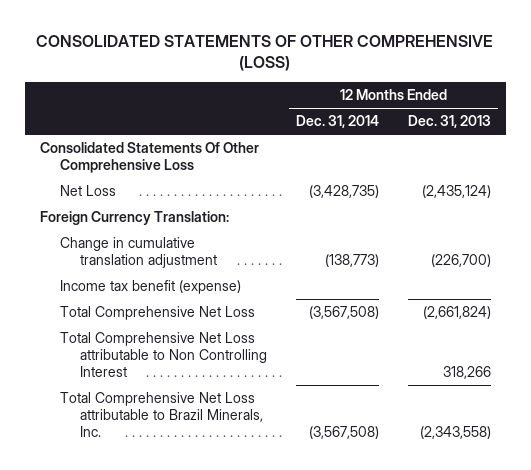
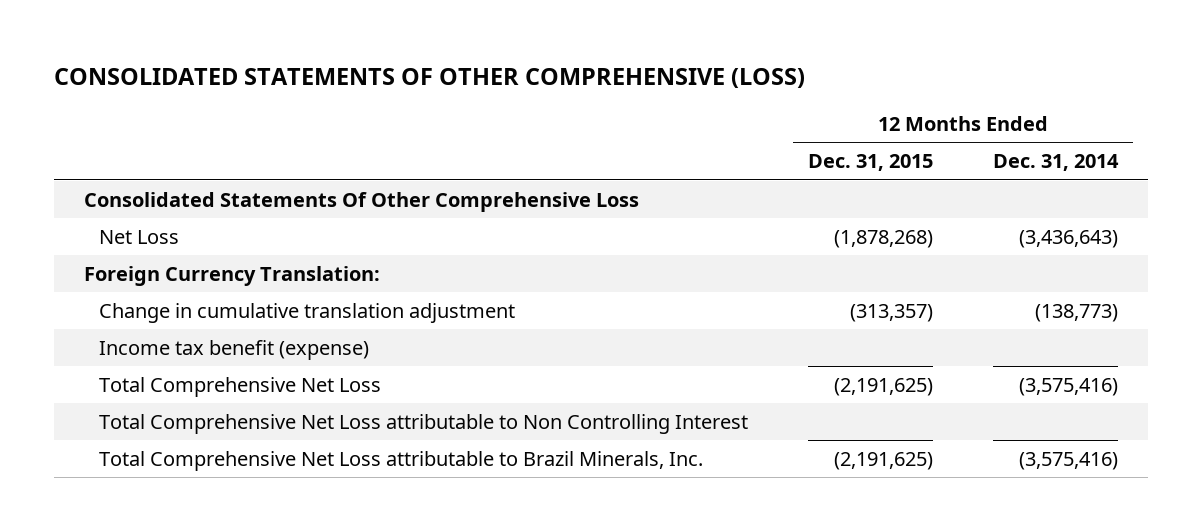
- | 12 Months Ended Dec. 31, 2014 | 12 Months Ended Dec. 31, 2013
+ | 12 Months Ended Dec. 31, 2015 | 12 Months Ended Dec. 31, 2014
- Net Loss | (3,428,735) | (2,435,124)
+ Net Loss | (1,878,268) | (3,436,643)
- Total Comprehensive Net Loss | (3,567,508) | (2,661,824)
+ Total Comprehensive Net Loss | (2,191,625) | (3,575,416)
- Total Comprehensive Net Loss attributable to Brazil Minerals, Inc. | (3,567,508) | (2,343,558)
+ Total Comprehensive Net Loss attributable to Brazil Minerals, Inc. | (2,191,625) | (3,575,416)

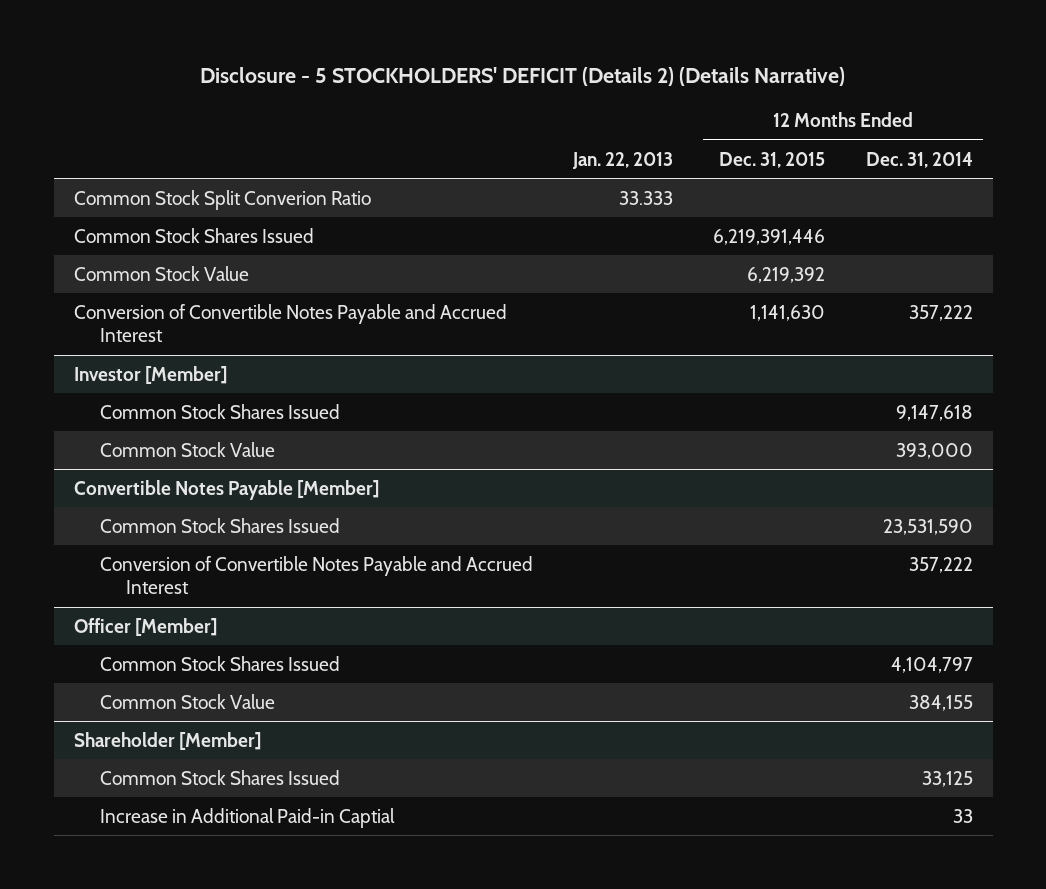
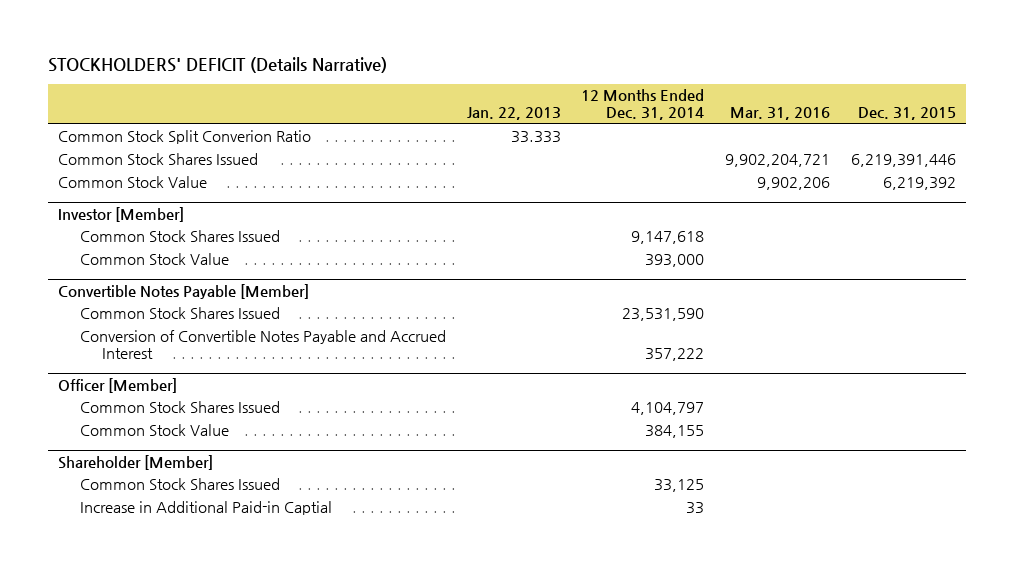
- Disclosure - 5 STOCKHOLDERS' DEFICIT (Details 2) (Details Narrative)
+ STOCKHOLDERS' DEFICIT (Details Narrative)
- | Jan. 22, 2013 | 12 Months Ended Dec. 31, 2015 | 12 Months Ended Dec. 31, 2014
+ | Jan. 22, 2013 | 12 Months Ended Dec. 31, 2014 | Mar. 31, 2016 | Dec. 31, 2015
- Conversion of Convertible Notes Payable and Accrued Interest | | 1,141,630 | 357,222

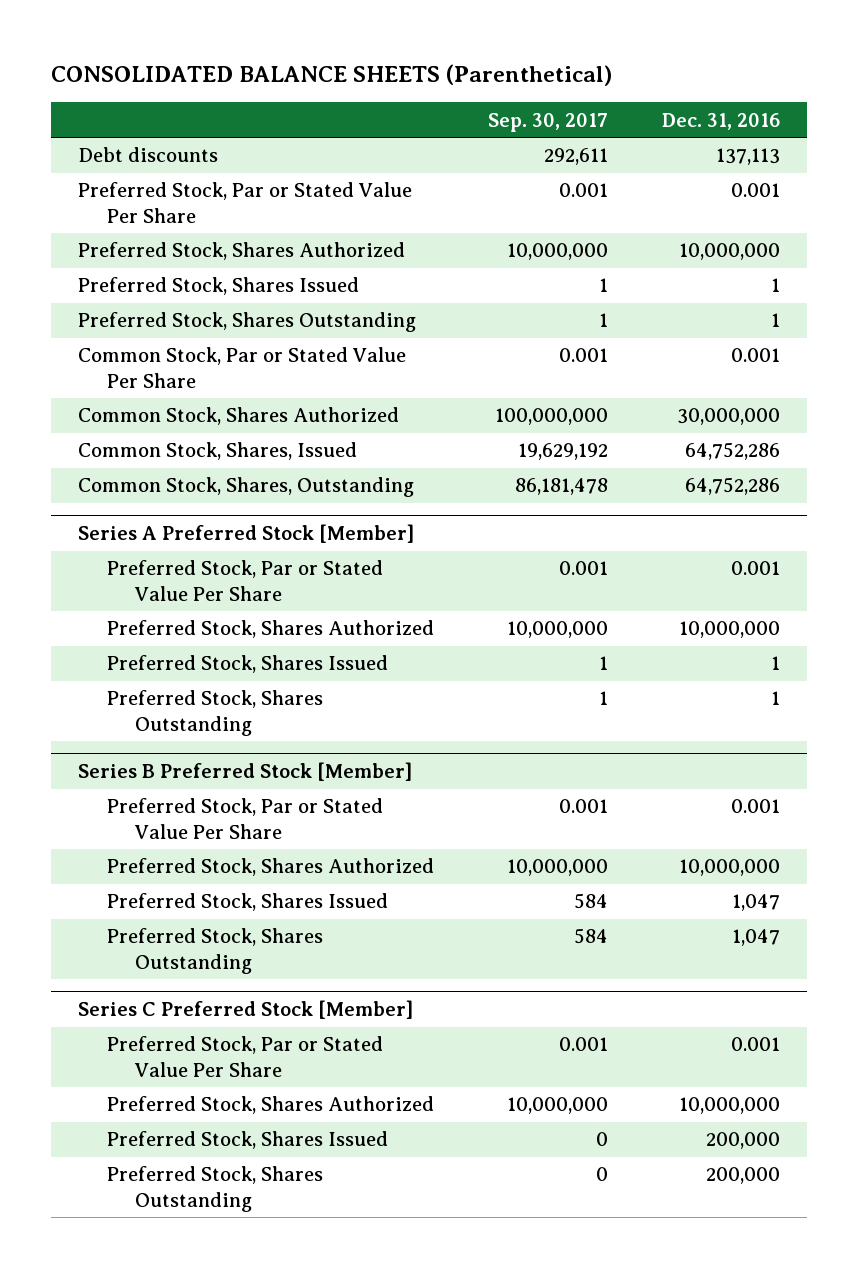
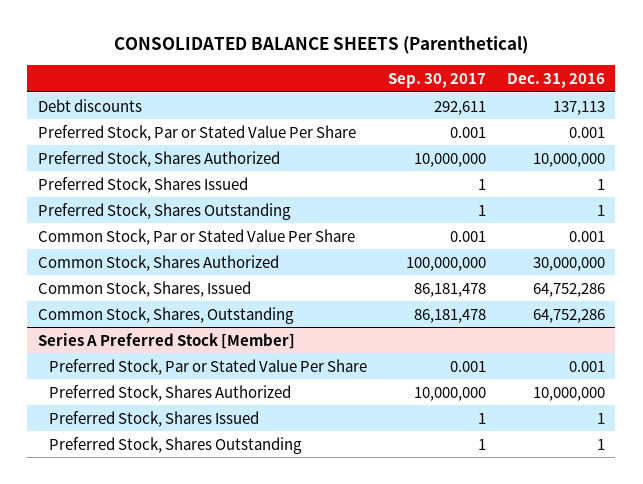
- Common Stock, Shares, Issued | 19,629,192 | 64,752,286
+ Common Stock, Shares, Issued | 86,181,478 | 64,752,286
- Series B Preferred Stock [Member]
- Preferred Stock, Par or Stated Value Per Share | 0.001 | 0.001
- Preferred Stock, Shares Authorized | 10,000,000 | 10,000,000
- Preferred Stock, Shares Issued | 584 | 1,047
- Preferred Stock, Shares Outstanding | 584 | 1,047
- Series C Preferred Stock [Member]
- Preferred Stock, Par or Stated Value Per Share | 0.001 | 0.001
- Preferred Stock, Shares Authorized | 10,000,000 | 10,000,000
- Preferred Stock, Shares Issued | 0 | 200,000
- Preferred Stock, Shares Outstanding | 0 | 200,000

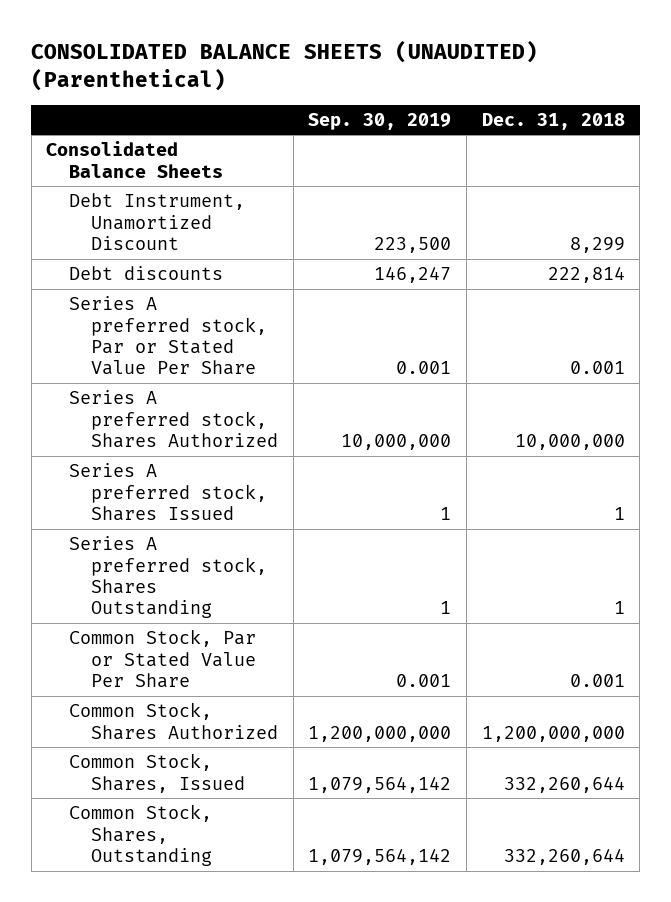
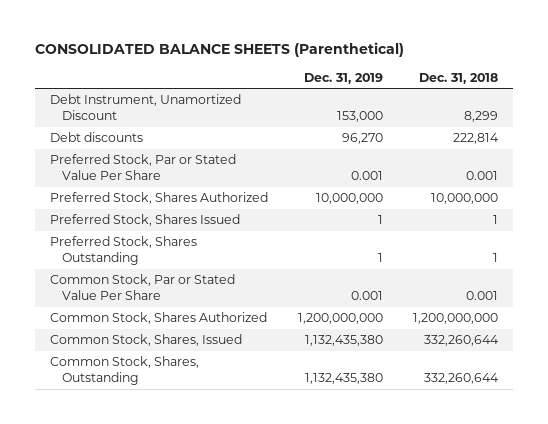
- CONSOLIDATED BALANCE SHEETS (UNAUDITED) (Parenthetical)
+ CONSOLIDATED BALANCE SHEETS (Parenthetical)
- | Sep. 30, 2019 | Dec. 31, 2018
+ | Dec. 31, 2019 | Dec. 31, 2018
- Consolidated Balance Sheets
- Series A preferred stock, Par or Stated Value Per Share | 0.001 | 0.001
- Series A preferred stock, Shares Authorized | 10,000,000 | 10,000,000
- Series A preferred stock, Shares Issued | 1 | 1
- Series A preferred stock, Shares Outstanding | 1 | 1
+ Preferred Stock, Par or Stated Value Per Share | 0.001 | 0.001
+ Preferred Stock, Shares Authorized | 10,000,000 | 10,000,000
+ Preferred Stock, Shares Issued | 1 | 1
+ Preferred Stock, Shares Outstanding | 1 | 1

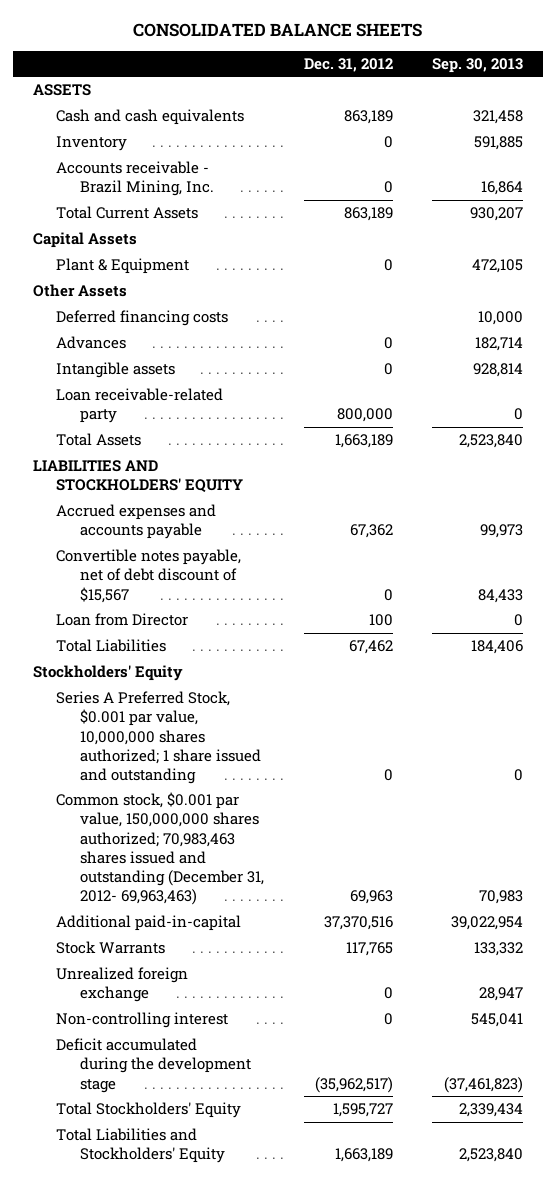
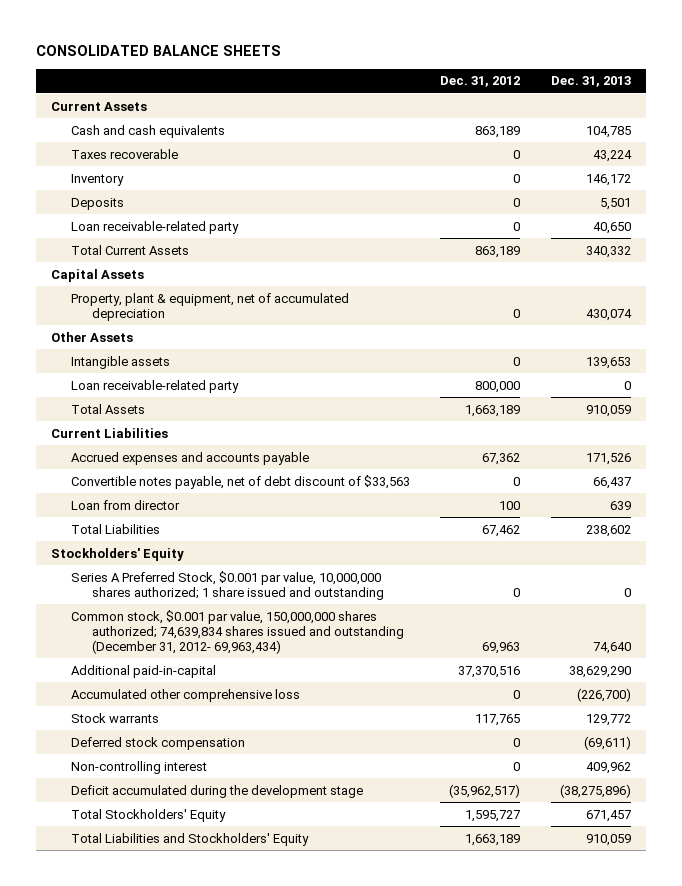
- | Dec. 31, 2012 | Sep. 30, 2013
+ | Dec. 31, 2012 | Dec. 31, 2013
- ASSETS
+ Current Assets
+ Taxes recoverable | 0 | 43,224
- Accounts receivable - Brazil Mining, Inc. | 0 | 16,864
+ Deposits | 0 | 5,501
+ Loan receivable-related party | 0 | 40,650
- Plant & Equipment | 0 | 472,105
+ Property, plant & equipment, net of accumulated depreciation | 0 | 430,074
- Deferred financing costs | | 10,000
- Advances | 0 | 182,714
- LIABILITIES AND STOCKHOLDERS' EQUITY
+ Current Liabilities
- Convertible notes payable, net of debt discount of $15,567 | 0 | 84,433
- Loan from Director | 100 | 0
+ Convertible notes payable, net of debt discount of $33,563 | 0 | 66,437
+ Loan from director | 100 | 639
- Common stock, $0.001 par value, 150,000,000 shares authorized; 70,983,463 shares issued and outstanding (December 31, 2012- 69,963,463) | 69,963 | 70,983
+ Common stock, $0.001 par value, 150,000,000 shares authorized; 74,639,834 shares issued and outstanding (December 31, 2012- 69,963,434) | 69,963 | 74,640
- Stock Warrants | 117,765 | 133,332
- Unrealized foreign exchange | 0 | 28,947
+ Accumulated other comprehensive loss | 0 | (226,700)
+ Stock warrants | 117,765 | 129,772
+ Deferred stock compensation | 0 | (69,611)

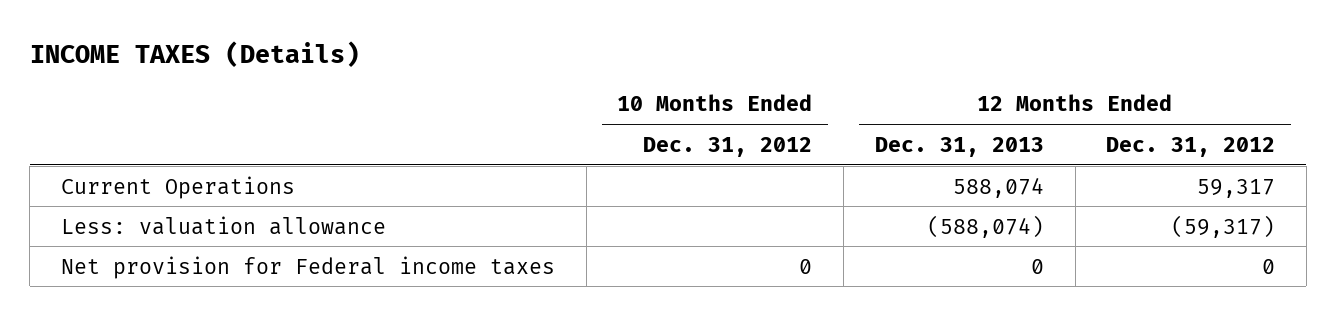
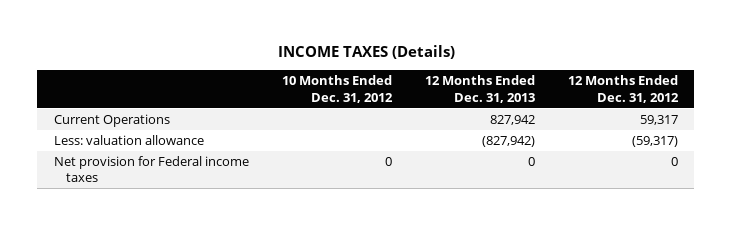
- Current Operations | | 588,074 | 59,317
- Less: valuation allowance | | (588,074) | (59,317)
+ Current Operations | | 827,942 | 59,317
+ Less: valuation allowance | | (827,942) | (59,317)

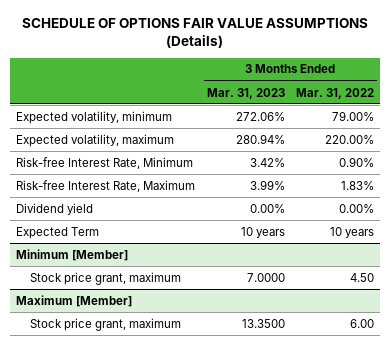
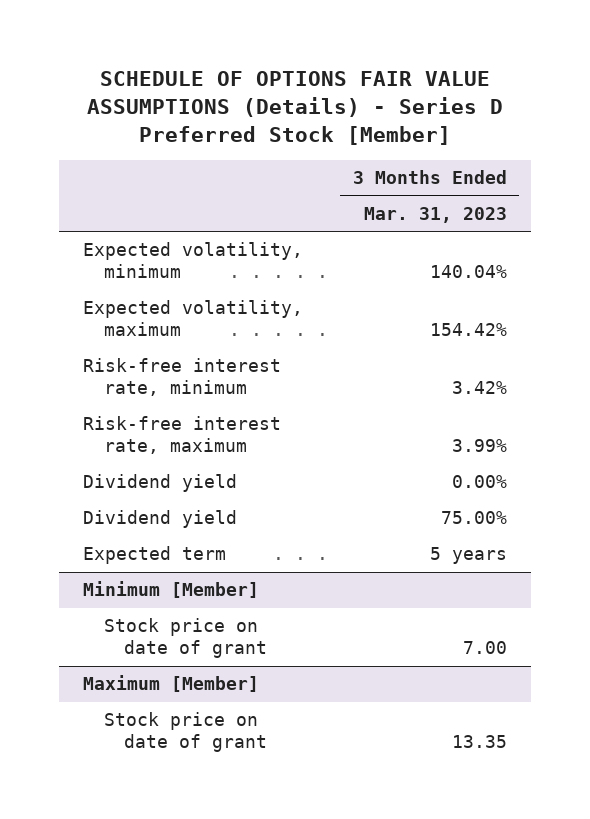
- SCHEDULE OF OPTIONS FAIR VALUE ASSUMPTIONS (Details)
+ SCHEDULE OF OPTIONS FAIR VALUE ASSUMPTIONS (Details) - Series D Preferred Stock [Member]
- | 3 Months Ended Mar. 31, 2023 | 3 Months Ended Mar. 31, 2022
+ | 3 Months Ended Mar. 31, 2023
- Expected volatility, minimum | 272.06% | 79.00%
- Expected volatility, maximum | 280.94% | 220.00%
- Risk-free Interest Rate, Minimum | 3.42% | 0.90%
- Risk-free Interest Rate, Maximum | 3.99% | 1.83%
+ Expected volatility, minimum | 140.04%
+ Expected volatility, maximum | 154.42%
+ Risk-free interest rate, minimum | 3.42%
+ Risk-free interest rate, maximum | 3.99%
- Expected Term | 10 years | 10 years
+ Dividend yield | 75.00%
+ Expected term | 5 years
@ Minimum [Member]
- Stock price grant, maximum | 7.0000 | 4.50
+ Stock price on date of grant | 7.00
@ Maximum [Member]
- Stock price grant, maximum | 13.3500 | 6.00
+ Stock price on date of grant | 13.35

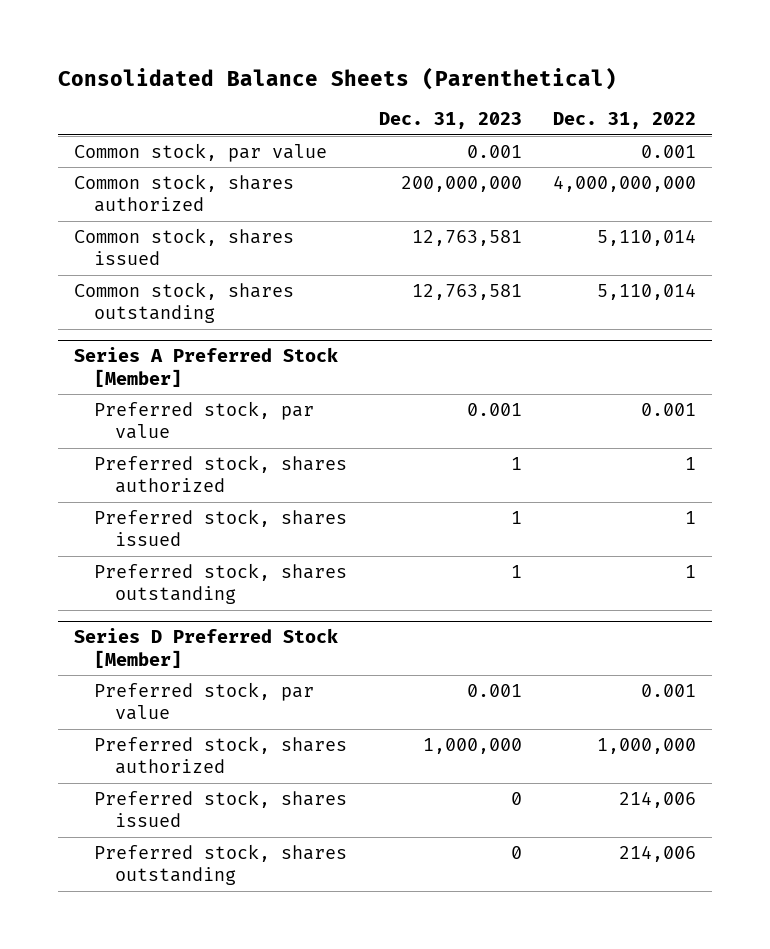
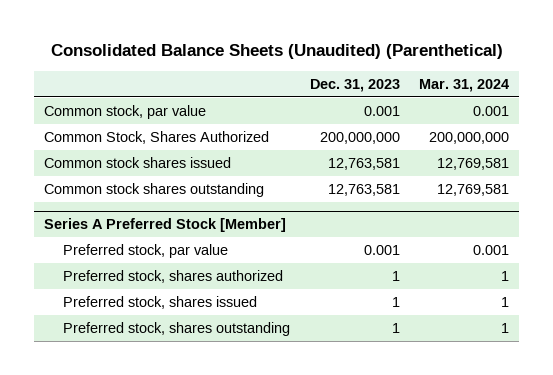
- Consolidated Balance Sheets (Parenthetical)
+ Consolidated Balance Sheets (Unaudited) (Parenthetical)
- | Dec. 31, 2023 | Dec. 31, 2022
+ | Dec. 31, 2023 | Mar. 31, 2024
- Common stock, shares authorized | 200,000,000 | 4,000,000,000
- Common stock, shares issued | 12,763,581 | 5,110,014
- Common stock, shares outstanding | 12,763,581 | 5,110,014
+ Common Stock, Shares Authorized | 200,000,000 | 200,000,000
+ Common stock shares issued | 12,763,581 | 12,769,581
+ Common stock shares outstanding | 12,763,581 | 12,769,581
- Series D Preferred Stock [Member]
- Preferred stock, par value | 0.001 | 0.001
- Preferred stock, shares authorized | 1,000,000 | 1,000,000
- Preferred stock, shares issued | 0 | 214,006
- Preferred stock, shares outstanding | 0 | 214,006

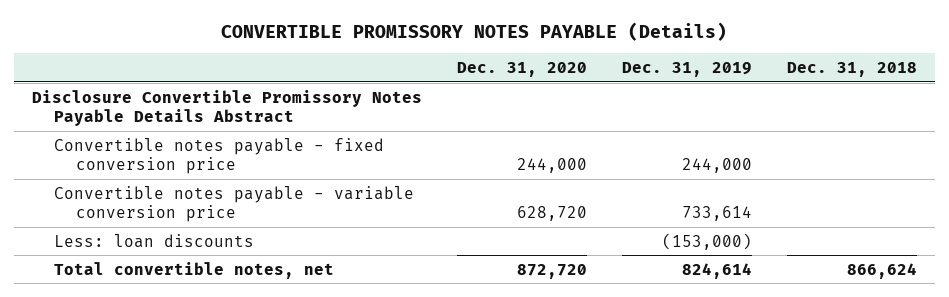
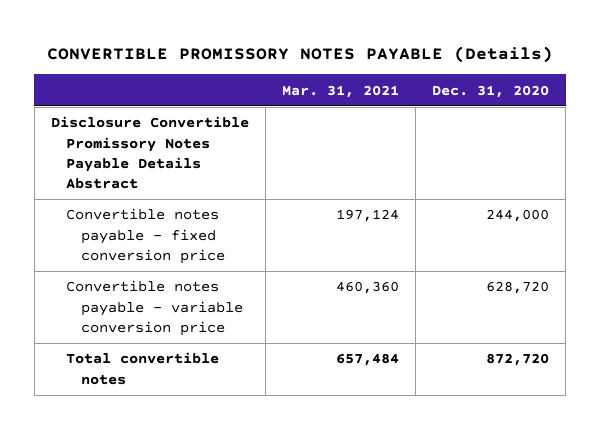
- | Dec. 31, 2020 | Dec. 31, 2019 | Dec. 31, 2018
+ | Mar. 31, 2021 | Dec. 31, 2020
- Less: loan discounts | | (153,000) |
- Total convertible notes, net | 872,720 | 824,614 | 866,624
+ Total convertible notes | 657,484 | 872,720

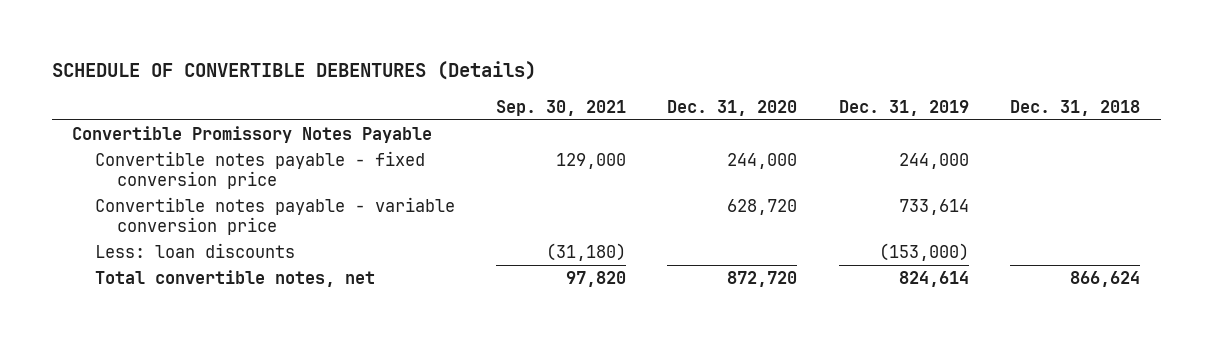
- CONVERTIBLE PROMISSORY NOTES PAYABLE (Details)
+ SCHEDULE OF CONVERTIBLE DEBENTURES (Details)
- | Mar. 31, 2021 | Dec. 31, 2020
+ | Sep. 30, 2021 | Dec. 31, 2020 | Dec. 31, 2019 | Dec. 31, 2018
- Disclosure Convertible Promissory Notes Payable Details Abstract
+ Convertible Promissory Notes Payable
- Total convertible notes | 657,484 | 872,720
+ Less: loan discounts | (31,180) | | (153,000) |
+ Total convertible notes, net | 97,820 | 872,720 | 824,614 | 866,624

